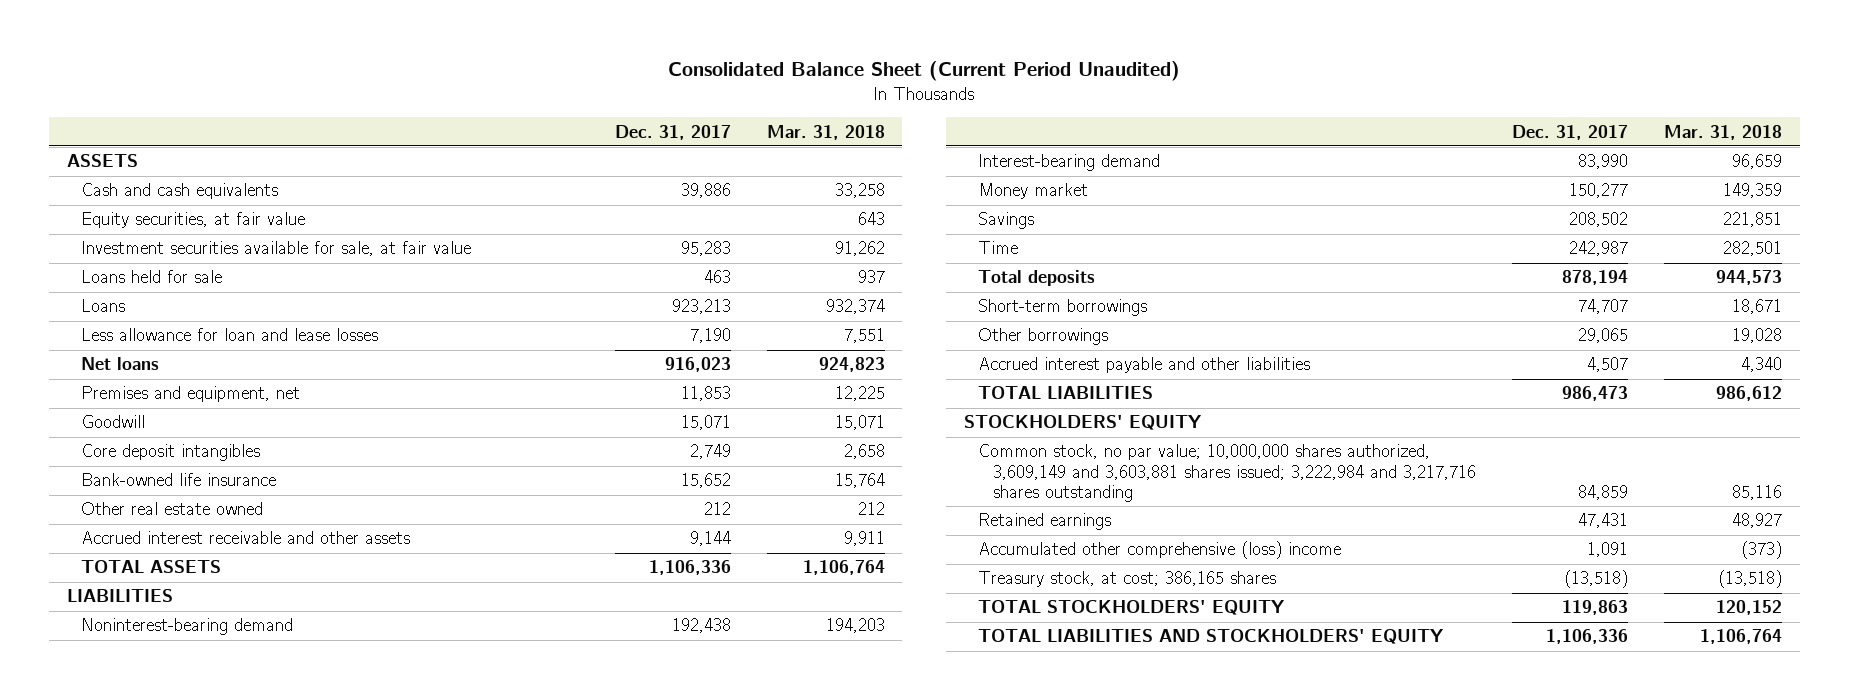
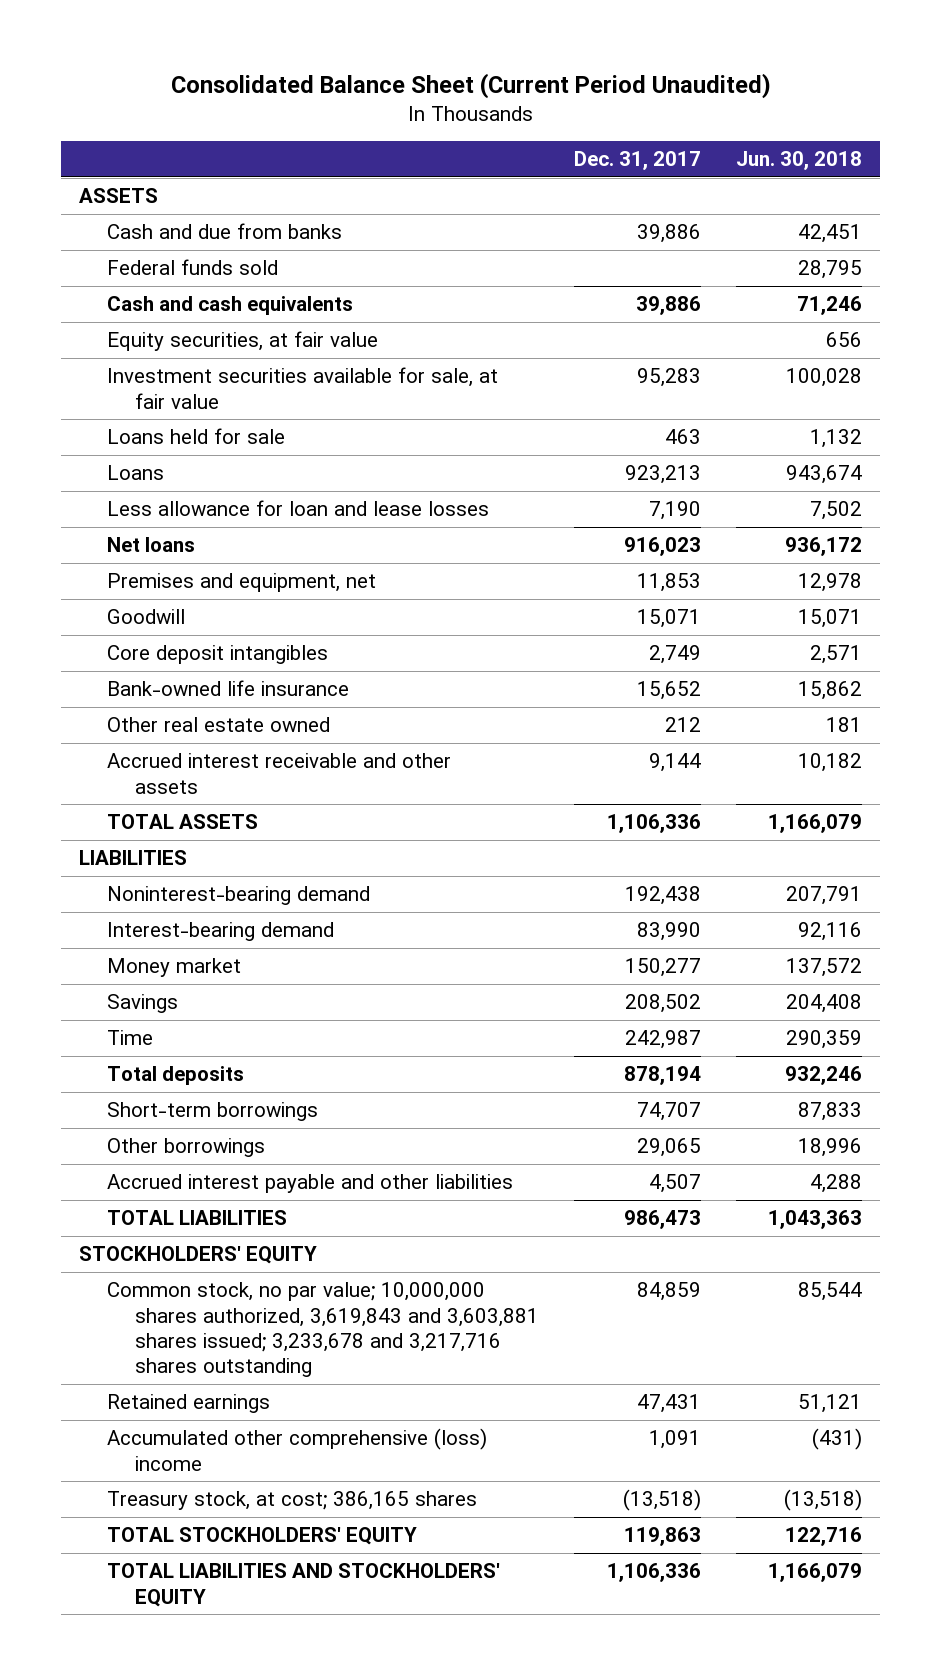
- | Dec. 31, 2017 | Mar. 31, 2018
+ | Dec. 31, 2017 | Jun. 30, 2018
+ Cash and due from banks | 39,886 | 42,451
+ Federal funds sold | | 28,795
- Common stock, no par value; 10,000,000 shares authorized, 3,609,149 and 3,603,881 shares issued; 3,222,984 and 3,217,716 shares outstanding | 84,859 | 85,116
+ Common stock, no par value; 10,000,000 shares authorized, 3,619,843 and 3,603,881 shares issued; 3,233,678 and 3,217,716 shares outstanding | 84,859 | 85,544

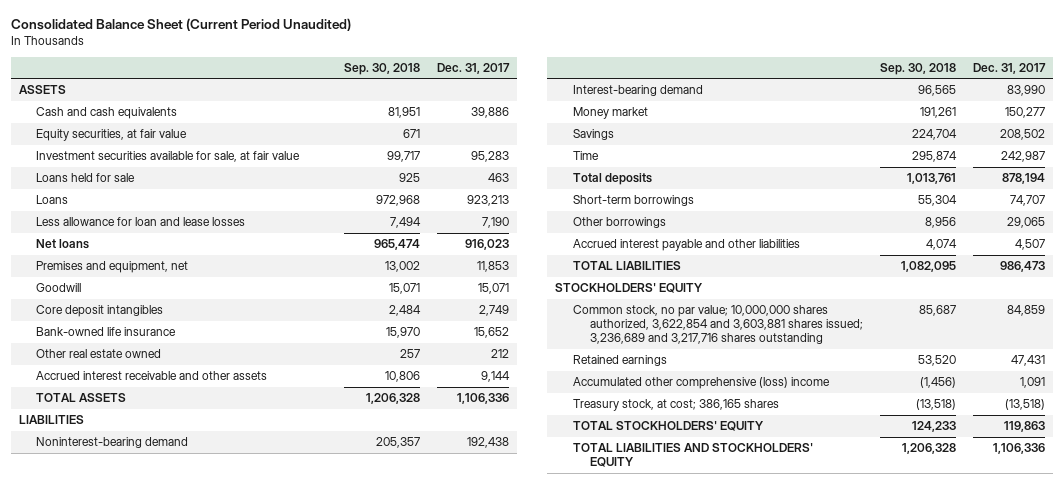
- | Dec. 31, 2017 | Jun. 30, 2018
+ | Sep. 30, 2018 | Dec. 31, 2017
- Cash and due from banks | 39,886 | 42,451
- Federal funds sold | | 28,795
- Common stock, no par value; 10,000,000 shares authorized, 3,619,843 and 3,603,881 shares issued; 3,233,678 and 3,217,716 shares outstanding | 84,859 | 85,544
+ Common stock, no par value; 10,000,000 shares authorized, 3,622,854 and 3,603,881 shares issued; 3,236,689 and 3,217,716 shares outstanding | 85,687 | 84,859

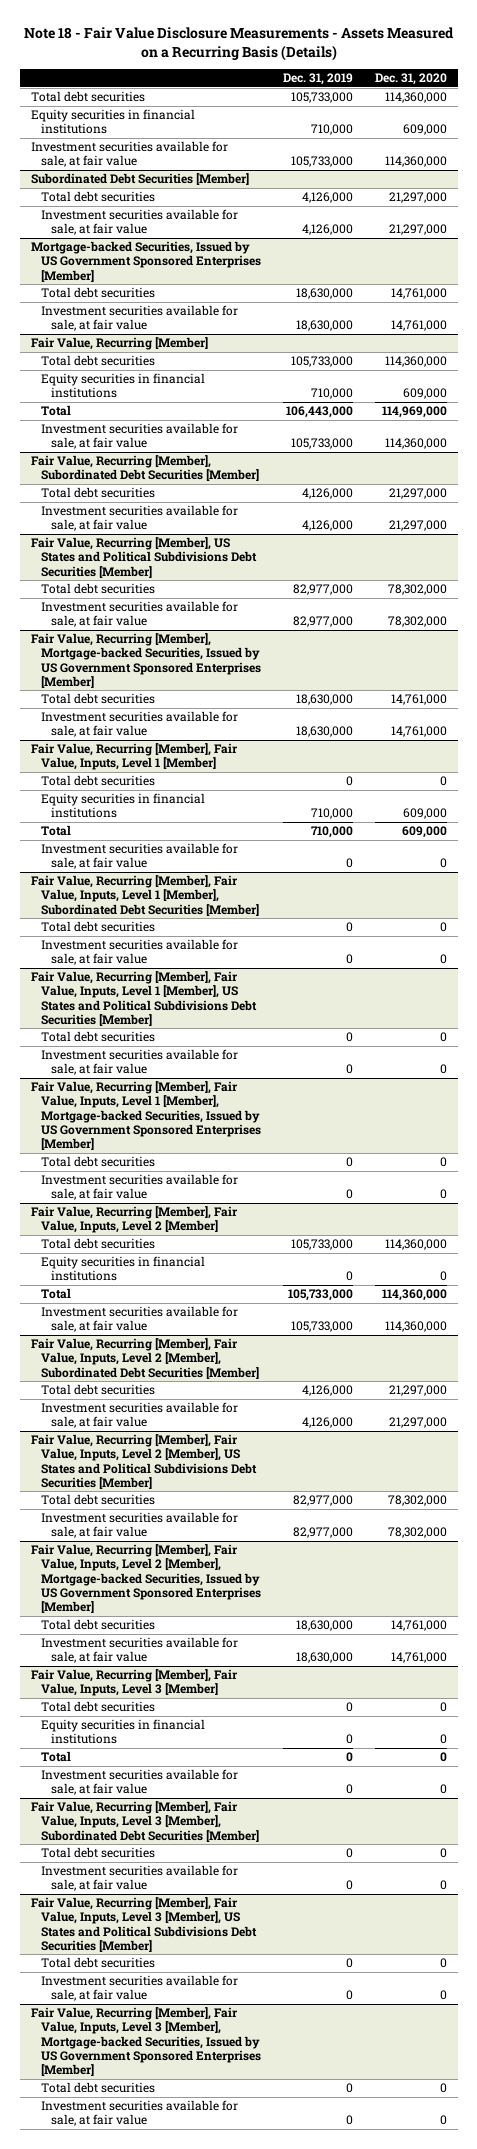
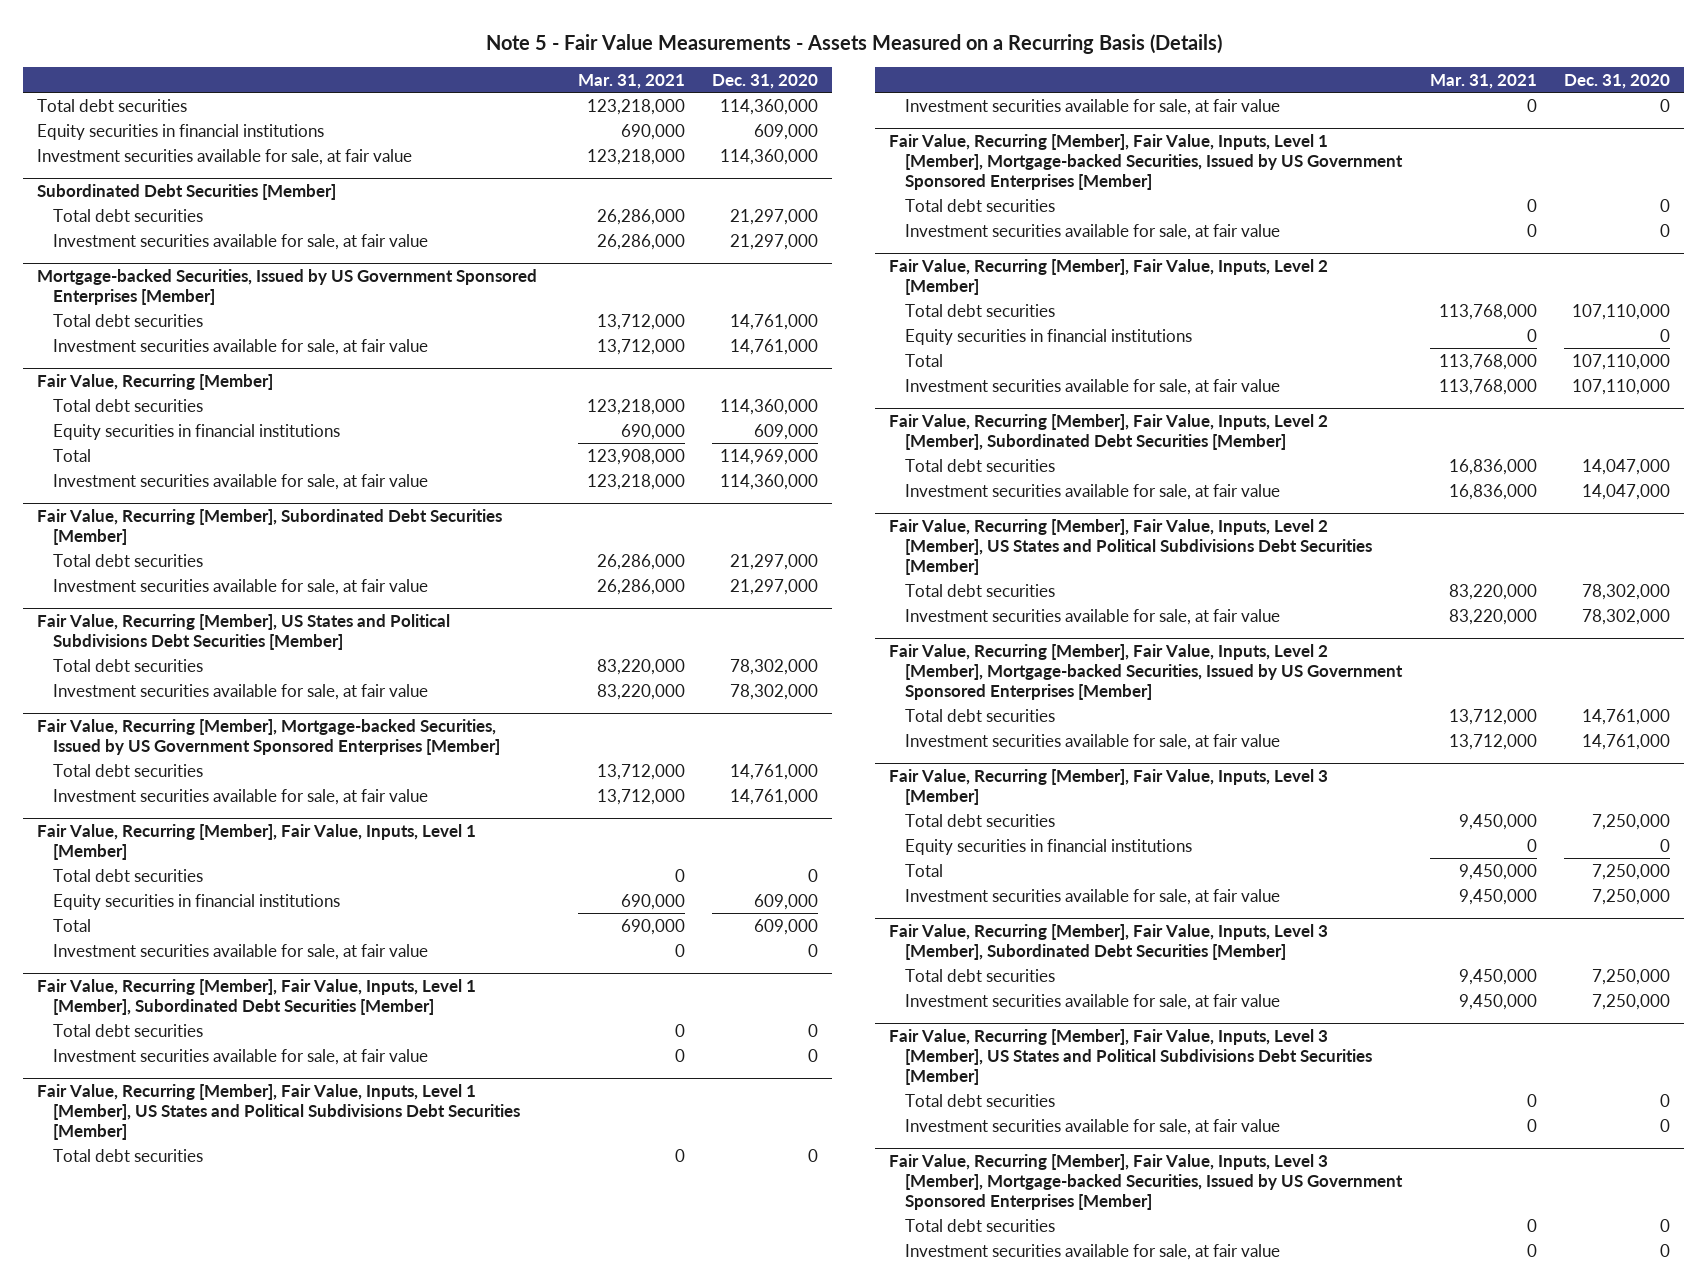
- Note 18 - Fair Value Disclosure Measurements - Assets Measured on a Recurring Basis (Details)
+ Note 5 - Fair Value Measurements - Assets Measured on a Recurring Basis (Details)
- | Dec. 31, 2019 | Dec. 31, 2020
+ | Mar. 31, 2021 | Dec. 31, 2020
@ Fair Value, Recurring [Member], Fair Value, Inputs, Level 2 [Member]
- Total debt securities | 105,733,000 | 114,360,000
+ Total debt securities | 113,768,000 | 107,110,000
- Total | 105,733,000 | 114,360,000
- Investment securities available for sale, at fair value | 105,733,000 | 114,360,000
+ Total | 113,768,000 | 107,110,000
+ Investment securities available for sale, at fair value | 113,768,000 | 107,110,000
@ Fair Value, Recurring [Member], Fair Value, Inputs, Level 2 [Member], Subordinated Debt Securities [Member]
- Total debt securities | 4,126,000 | 21,297,000
- Investment securities available for sale, at fair value | 4,126,000 | 21,297,000
+ Total debt securities | 16,836,000 | 14,047,000
+ Investment securities available for sale, at fair value | 16,836,000 | 14,047,000
@ Fair Value, Recurring [Member], Fair Value, Inputs, Level 3 [Member]
- Total debt securities | 0 | 0
+ Total debt securities | 9,450,000 | 7,250,000
- Total | 0 | 0
- Investment securities available for sale, at fair value | 0 | 0
+ Total | 9,450,000 | 7,250,000
+ Investment securities available for sale, at fair value | 9,450,000 | 7,250,000
@ Fair Value, Recurring [Member], Fair Value, Inputs, Level 3 [Member], Subordinated Debt Securities [Member]
- Total debt securities | 0 | 0
- Investment securities available for sale, at fair value | 0 | 0
+ Total debt securities | 9,450,000 | 7,250,000
+ Investment securities available for sale, at fair value | 9,450,000 | 7,250,000

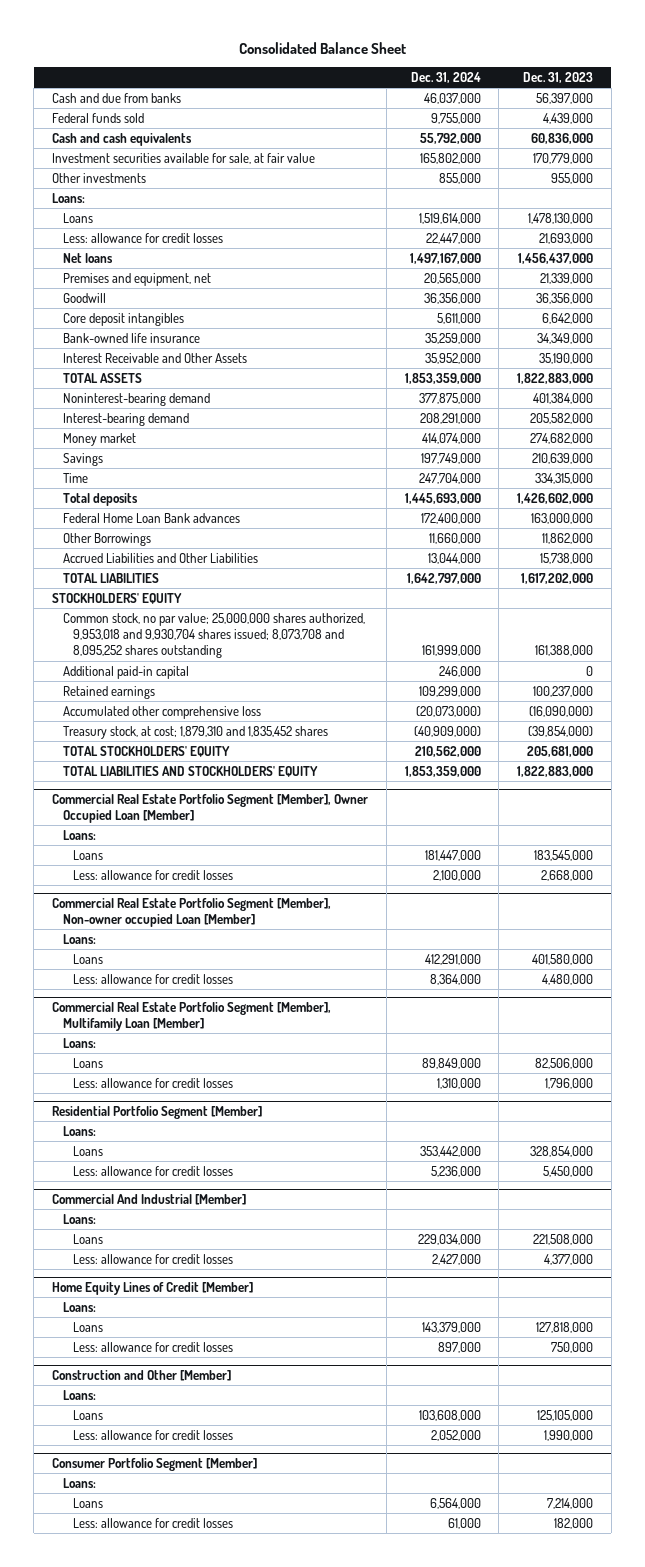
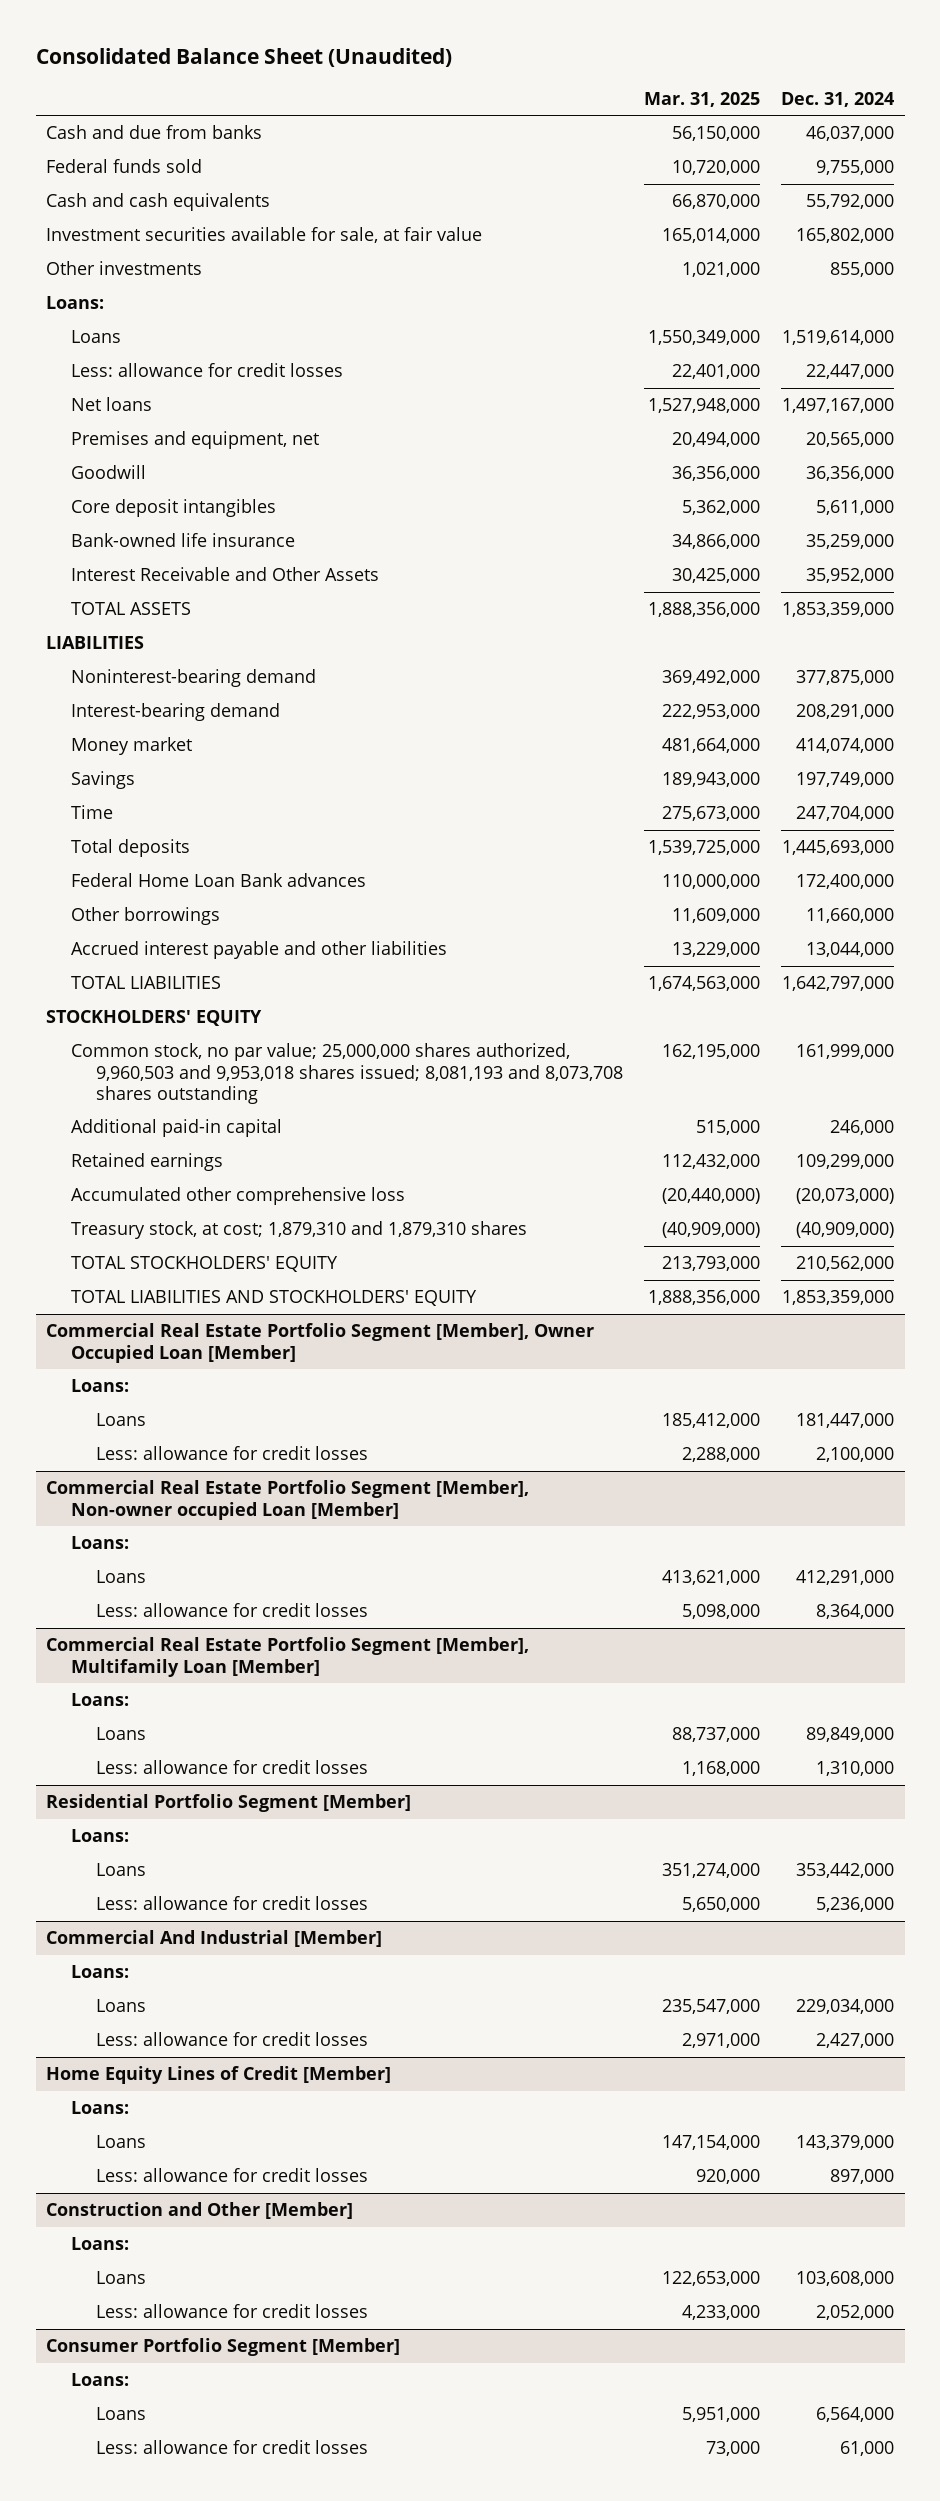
- Consolidated Balance Sheet
+ Consolidated Balance Sheet (Unaudited)
- | Dec. 31, 2024 | Dec. 31, 2023
+ | Mar. 31, 2025 | Dec. 31, 2024
+ LIABILITIES
- Other Borrowings | 11,660,000 | 11,862,000
- Accrued Liabilities and Other Liabilities | 13,044,000 | 15,738,000
+ Other borrowings | 11,609,000 | 11,660,000
+ Accrued interest payable and other liabilities | 13,229,000 | 13,044,000
- Common stock, no par value; 25,000,000 shares authorized, 9,953,018 and 9,930,704 shares issued; 8,073,708 and 8,095,252 shares outstanding | 161,999,000 | 161,388,000
+ Common stock, no par value; 25,000,000 shares authorized, 9,960,503 and 9,953,018 shares issued; 8,081,193 and 8,073,708 shares outstanding | 162,195,000 | 161,999,000
- Treasury stock, at cost; 1,879,310 and 1,835,452 shares | (40,909,000) | (39,854,000)
+ Treasury stock, at cost; 1,879,310 and 1,879,310 shares | (40,909,000) | (40,909,000)

